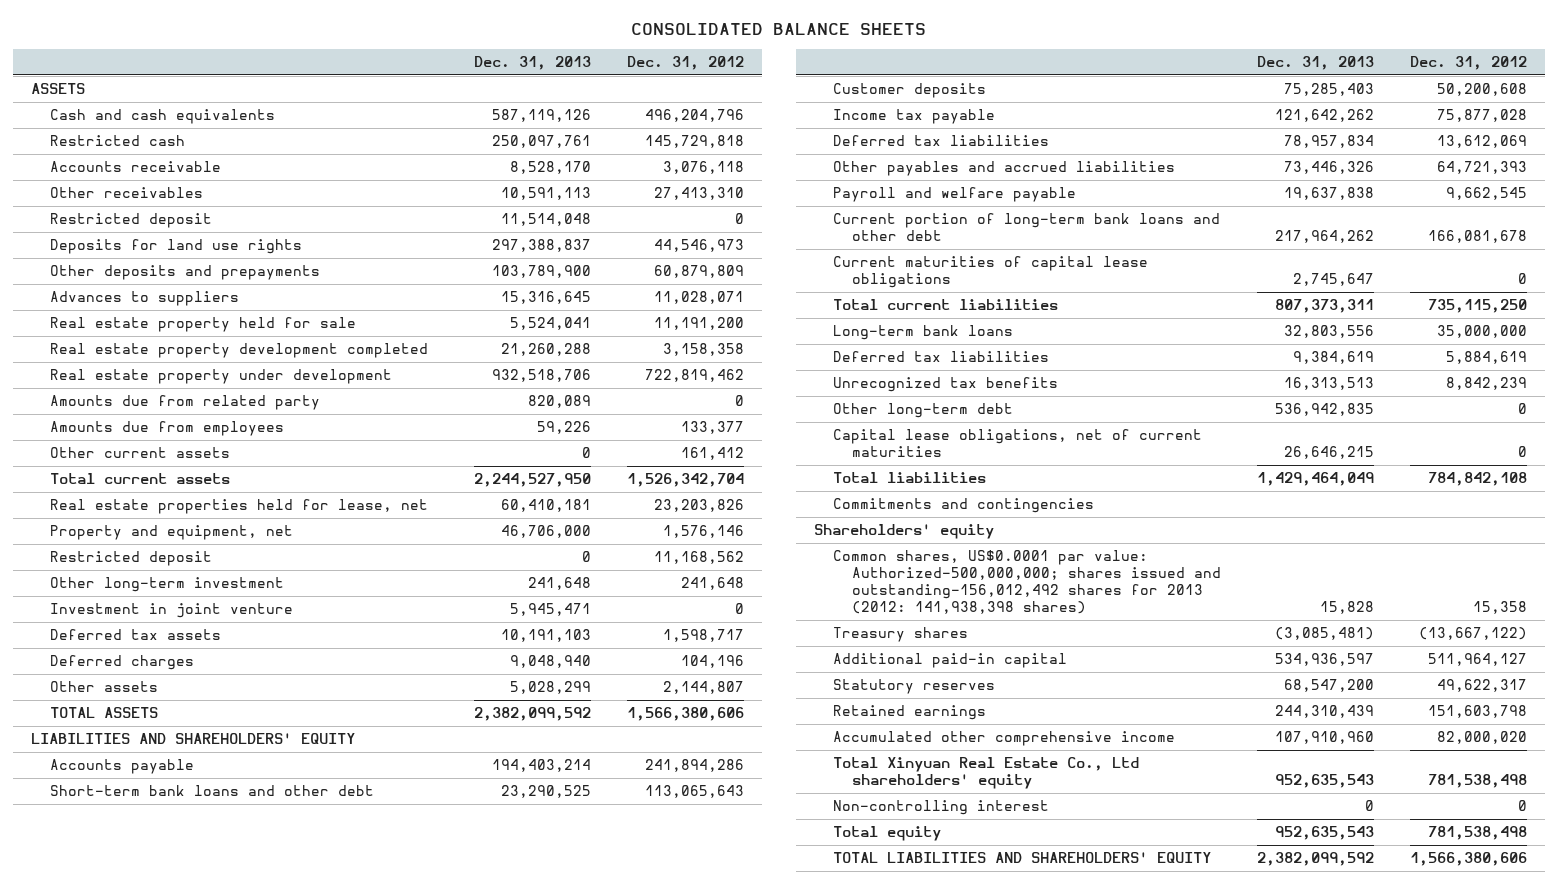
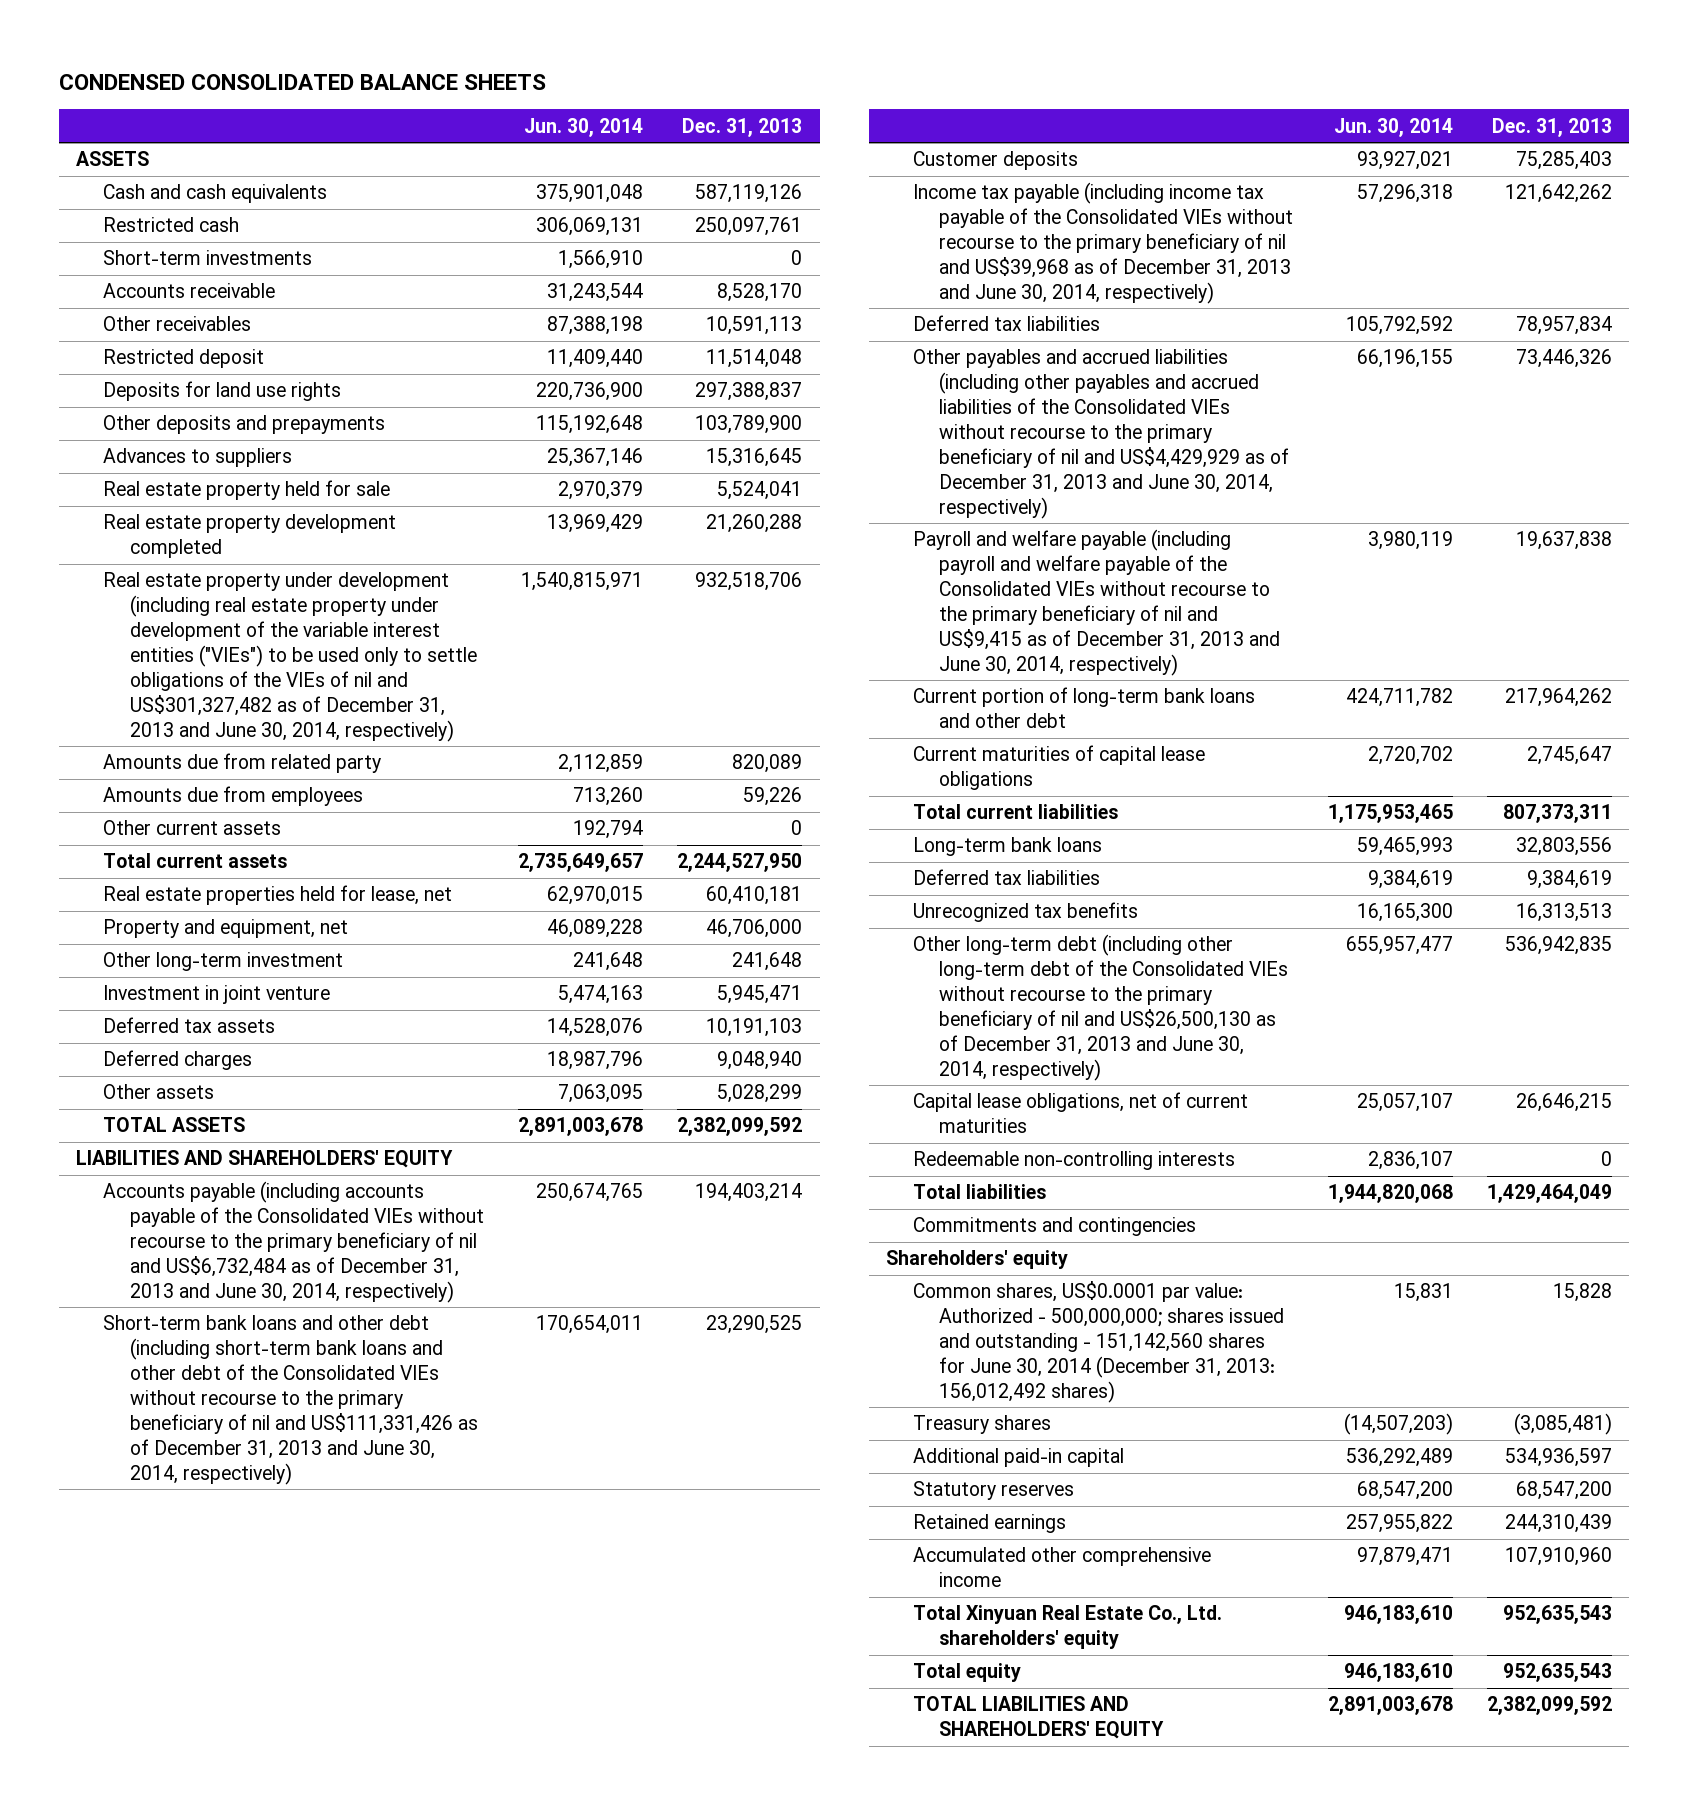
- CONSOLIDATED BALANCE SHEETS
+ CONDENSED CONSOLIDATED BALANCE SHEETS
- | Dec. 31, 2013 | Dec. 31, 2012
+ | Jun. 30, 2014 | Dec. 31, 2013
+ Short-term investments | 1,566,910 | 0
- Real estate property under development | 932,518,706 | 722,819,462
+ Real estate property under development (including real estate property under development of the variable interest entities ("VIEs") to be used only to settle obligations of the VIEs of nil and US$301,327,482 as of December 31, 2013 and June 30, 2014, respectively) | 1,540,815,971 | 932,518,706
- Restricted deposit | 0 | 11,168,562
- Accounts payable | 194,403,214 | 241,894,286
- Short-term bank loans and other debt | 23,290,525 | 113,065,643
+ Accounts payable (including accounts payable of the Consolidated VIEs without recourse to the primary beneficiary of nil and US$6,732,484 as of December 31, 2013 and June 30, 2014, respectively) | 250,674,765 | 194,403,214
+ Short-term bank loans and other debt (including short-term bank loans and other debt of the Consolidated VIEs without recourse to the primary beneficiary of nil and US$111,331,426 as of December 31, 2013 and June 30, 2014, respectively) | 170,654,011 | 23,290,525
- Income tax payable | 121,642,262 | 75,877,028
+ Income tax payable (including income tax payable of the Consolidated VIEs without recourse to the primary beneficiary of nil and US$39,968 as of December 31, 2013 and June 30, 2014, respectively) | 57,296,318 | 121,642,262
- Other payables and accrued liabilities | 73,446,326 | 64,721,393
- Payroll and welfare payable | 19,637,838 | 9,662,545
+ Other payables and accrued liabilities (including other payables and accrued liabilities of the Consolidated VIEs without recourse to the primary beneficiary of nil and US$4,429,929 as of December 31, 2013 and June 30, 2014, respectively) | 66,196,155 | 73,446,326
+ Payroll and welfare payable (including payroll and welfare payable of the Consolidated VIEs without recourse to the primary beneficiary of nil and US$9,415 as of December 31, 2013 and June 30, 2014, respectively) | 3,980,119 | 19,637,838
- Other long-term debt | 536,942,835 | 0
+ Other long-term debt (including other long-term debt of the Consolidated VIEs without recourse to the primary beneficiary of nil and US$26,500,130 as of December 31, 2013 and June 30, 2014, respectively) | 655,957,477 | 536,942,835
+ Redeemable non-controlling interests | 2,836,107 | 0
- Common shares, US$0.0001 par value: Authorized-500,000,000; shares issued and outstanding-156,012,492 shares for 2013 (2012: 141,938,398 shares) | 15,828 | 15,358
+ Common shares, US$0.0001 par value: Authorized - 500,000,000; shares issued and outstanding - 151,142,560 shares for June 30, 2014 (December 31, 2013: 156,012,492 shares) | 15,831 | 15,828
- Total Xinyuan Real Estate Co., Ltd shareholders' equity | 952,635,543 | 781,538,498
- Non-controlling interest | 0 | 0
+ Total Xinyuan Real Estate Co., Ltd. shareholders' equity | 946,183,610 | 952,635,543

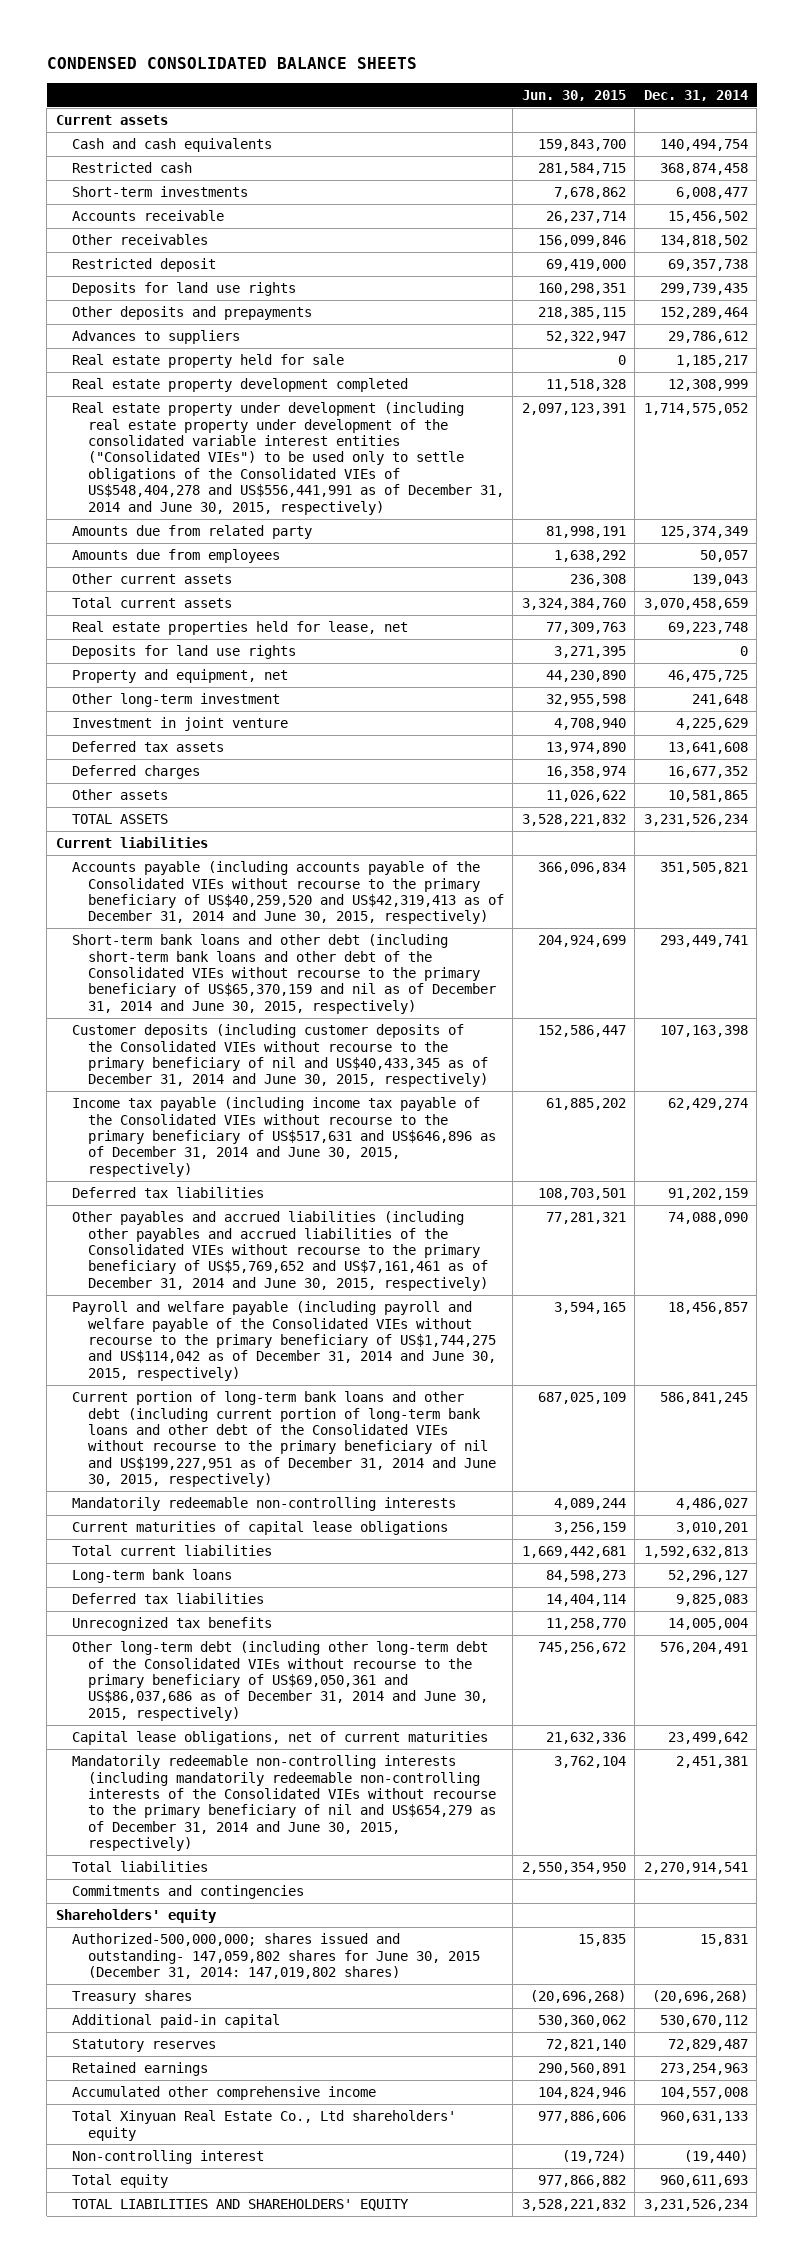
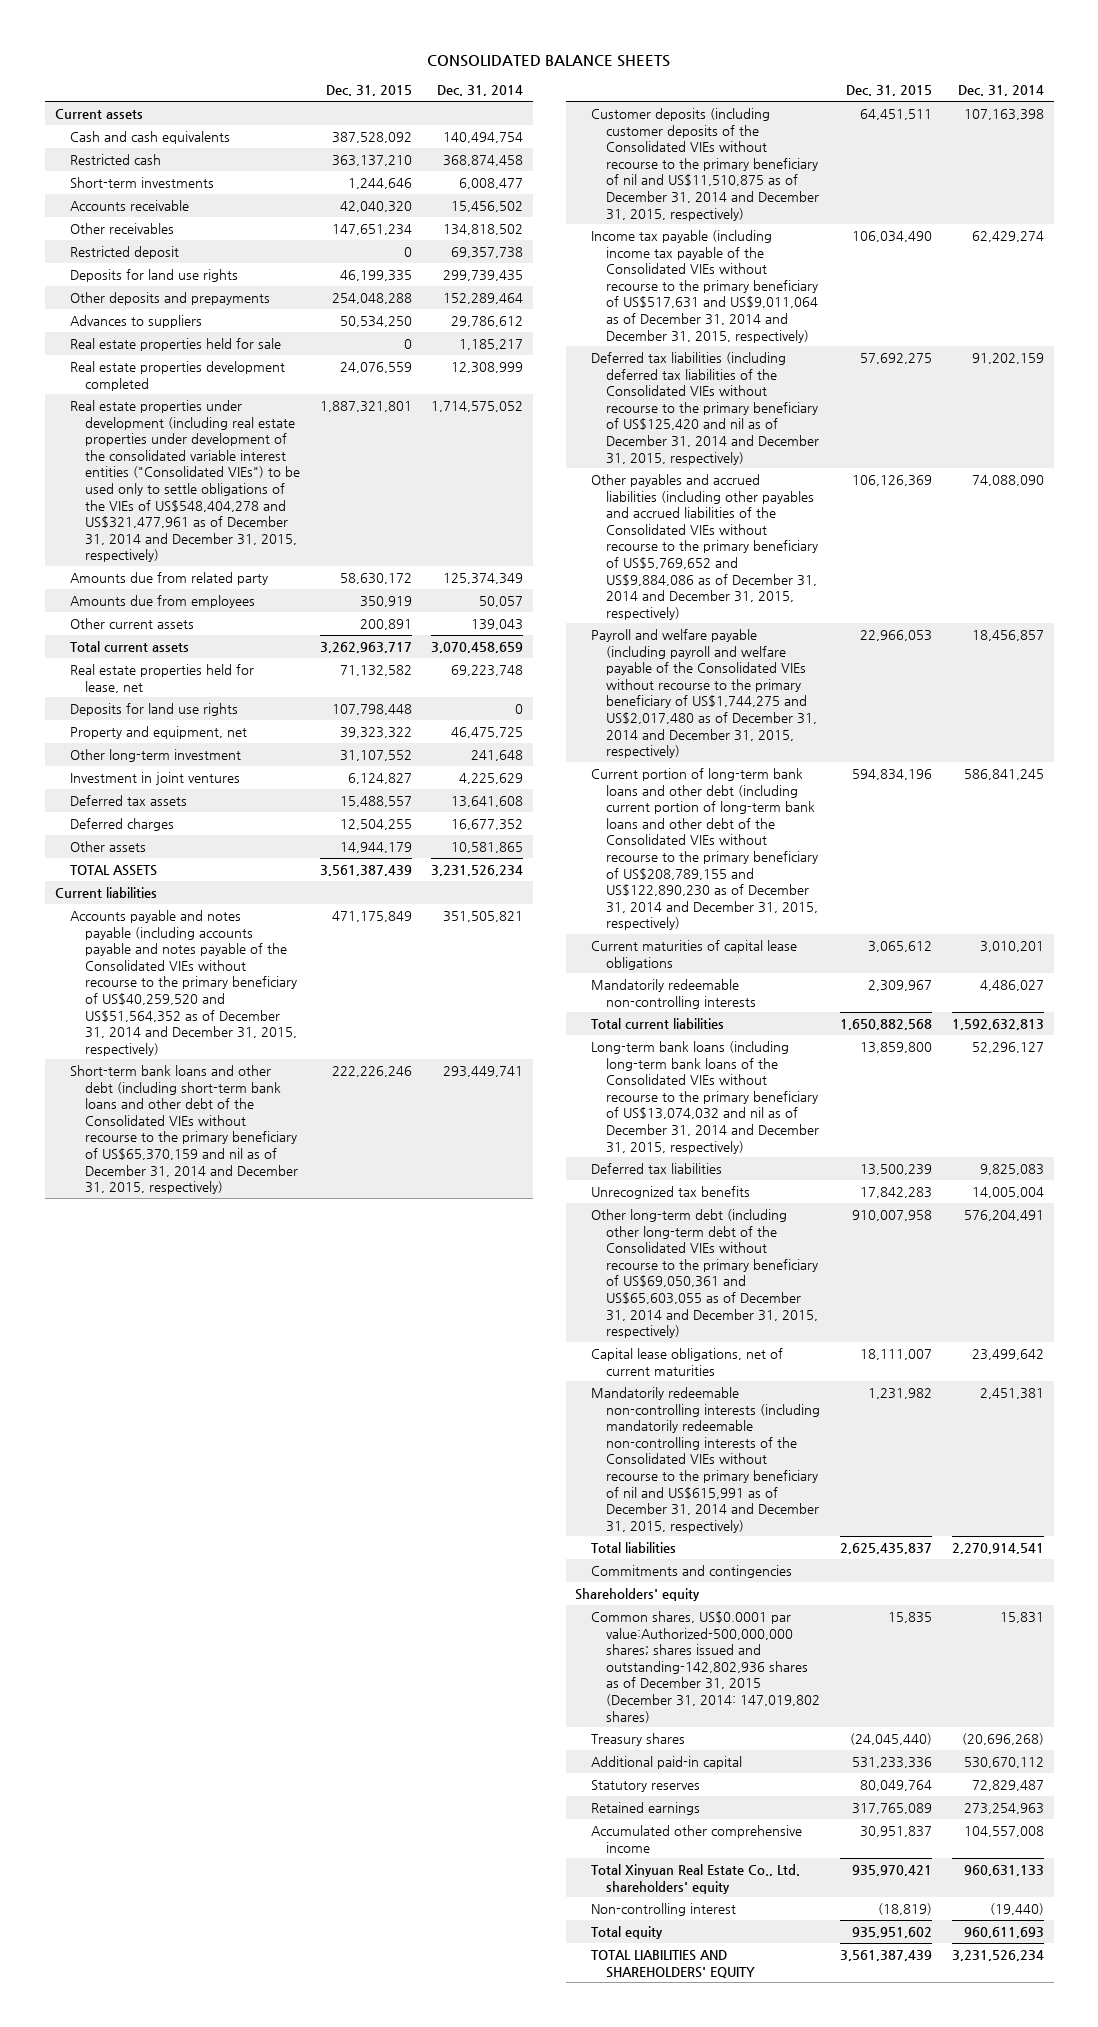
- CONDENSED CONSOLIDATED BALANCE SHEETS
+ CONSOLIDATED BALANCE SHEETS
- | Jun. 30, 2015 | Dec. 31, 2014
+ | Dec. 31, 2015 | Dec. 31, 2014
- Real estate property held for sale | 0 | 1,185,217
- Real estate property development completed | 11,518,328 | 12,308,999
- Real estate property under development (including real estate property under development of the consolidated variable interest entities ("Consolidated VIEs") to be used only to settle obligations of the Consolidated VIEs of US$548,404,278 and US$556,441,991 as of December 31, 2014 and June 30, 2015, respectively) | 2,097,123,391 | 1,714,575,052
+ Real estate properties held for sale | 0 | 1,185,217
+ Real estate properties development completed | 24,076,559 | 12,308,999
+ Real estate properties under development (including real estate properties under development of the consolidated variable interest entities ("Consolidated VIEs") to be used only to settle obligations of the VIEs of US$548,404,278 and US$321,477,961 as of December 31, 2014 and December 31, 2015, respectively) | 1,887,321,801 | 1,714,575,052
- Investment in joint venture | 4,708,940 | 4,225,629
+ Investment in joint ventures | 6,124,827 | 4,225,629
- Accounts payable (including accounts payable of the Consolidated VIEs without recourse to the primary beneficiary of US$40,259,520 and US$42,319,413 as of December 31, 2014 and June 30, 2015, respectively) | 366,096,834 | 351,505,821
- Short-term bank loans and other debt (including short-term bank loans and other debt of the Consolidated VIEs without recourse to the primary beneficiary of US$65,370,159 and nil as of December 31, 2014 and June 30, 2015, respectively) | 204,924,699 | 293,449,741
- Customer deposits (including customer deposits of the Consolidated VIEs without recourse to the primary beneficiary of nil and US$40,433,345 as of December 31, 2014 and June 30, 2015, respectively) | 152,586,447 | 107,163,398
- Income tax payable (including income tax payable of the Consolidated VIEs without recourse to the primary beneficiary of US$517,631 and US$646,896 as of December 31, 2014 and June 30, 2015, respectively) | 61,885,202 | 62,429,274
- Deferred tax liabilities | 108,703,501 | 91,202,159
- Other payables and accrued liabilities (including other payables and accrued liabilities of the Consolidated VIEs without recourse to the primary beneficiary of US$5,769,652 and US$7,161,461 as of December 31, 2014 and June 30, 2015, respectively) | 77,281,321 | 74,088,090
- Payroll and welfare payable (including payroll and welfare payable of the Consolidated VIEs without recourse to the primary beneficiary of US$1,744,275 and US$114,042 as of December 31, 2014 and June 30, 2015, respectively) | 3,594,165 | 18,456,857
- Current portion of long-term bank loans and other debt (including current portion of long-term bank loans and other debt of the Consolidated VIEs without recourse to the primary beneficiary of nil and US$199,227,951 as of December 31, 2014 and June 30, 2015, respectively) | 687,025,109 | 586,841,245
+ Accounts payable and notes payable (including accounts payable and notes payable of the Consolidated VIEs without recourse to the primary beneficiary of US$40,259,520 and US$51,564,352 as of December 31, 2014 and December 31, 2015, respectively) | 471,175,849 | 351,505,821
+ Short-term bank loans and other debt (including short-term bank loans and other debt of the Consolidated VIEs without recourse to the primary beneficiary of US$65,370,159 and nil as of December 31, 2014 and December 31, 2015, respectively) | 222,226,246 | 293,449,741
+ Customer deposits (including customer deposits of the Consolidated VIEs without recourse to the primary beneficiary of nil and US$11,510,875 as of December 31, 2014 and December 31, 2015, respectively) | 64,451,511 | 107,163,398
+ Income tax payable (including income tax payable of the Consolidated VIEs without recourse to the primary beneficiary of US$517,631 and US$9,011,064 as of December 31, 2014 and December 31, 2015, respectively) | 106,034,490 | 62,429,274
+ Deferred tax liabilities (including deferred tax liabilities of the Consolidated VIEs without recourse to the primary beneficiary of US$125,420 and nil as of December 31, 2014 and December 31, 2015, respectively) | 57,692,275 | 91,202,159
+ Other payables and accrued liabilities (including other payables and accrued liabilities of the Consolidated VIEs without recourse to the primary beneficiary of US$5,769,652 and US$9,884,086 as of December 31, 2014 and December 31, 2015, respectively) | 106,126,369 | 74,088,090
+ Payroll and welfare payable (including payroll and welfare payable of the Consolidated VIEs without recourse to the primary beneficiary of US$1,744,275 and US$2,017,480 as of December 31, 2014 and December 31, 2015, respectively) | 22,966,053 | 18,456,857
+ Current portion of long-term bank loans and other debt (including current portion of long-term bank loans and other debt of the Consolidated VIEs without recourse to the primary beneficiary of US$208,789,155 and US$122,890,230 as of December 31, 2014 and December 31, 2015, respectively) | 594,834,196 | 586,841,245
moved down: Mandatorily redeemable non-controlling interests | 2,309,967 | 4,486,027
- Long-term bank loans | 84,598,273 | 52,296,127
+ Long-term bank loans (including long-term bank loans of the Consolidated VIEs without recourse to the primary beneficiary of US$13,074,032 and nil as of December 31, 2014 and December 31, 2015, respectively) | 13,859,800 | 52,296,127
- Other long-term debt (including other long-term debt of the Consolidated VIEs without recourse to the primary beneficiary of US$69,050,361 and US$86,037,686 as of December 31, 2014 and June 30, 2015, respectively) | 745,256,672 | 576,204,491
+ Other long-term debt (including other long-term debt of the Consolidated VIEs without recourse to the primary beneficiary of US$69,050,361 and US$65,603,055 as of December 31, 2014 and December 31, 2015, respectively) | 910,007,958 | 576,204,491
- Mandatorily redeemable non-controlling interests (including mandatorily redeemable non-controlling interests of the Consolidated VIEs without recourse to the primary beneficiary of nil and US$654,279 as of December 31, 2014 and June 30, 2015, respectively) | 3,762,104 | 2,451,381
+ Mandatorily redeemable non-controlling interests (including mandatorily redeemable non-controlling interests of the Consolidated VIEs without recourse to the primary beneficiary of nil and US$615,991 as of December 31, 2014 and December 31, 2015, respectively) | 1,231,982 | 2,451,381
- Authorized-500,000,000; shares issued and outstanding- 147,059,802 shares for June 30, 2015 (December 31, 2014: 147,019,802 shares) | 15,835 | 15,831
+ Common shares, US$0.0001 par value:Authorized-500,000,000 shares; shares issued and outstanding-142,802,936 shares as of December 31, 2015 (December 31, 2014: 147,019,802 shares) | 15,835 | 15,831
- Total Xinyuan Real Estate Co., Ltd shareholders' equity | 977,886,606 | 960,631,133
+ Total Xinyuan Real Estate Co., Ltd. shareholders' equity | 935,970,421 | 960,631,133

